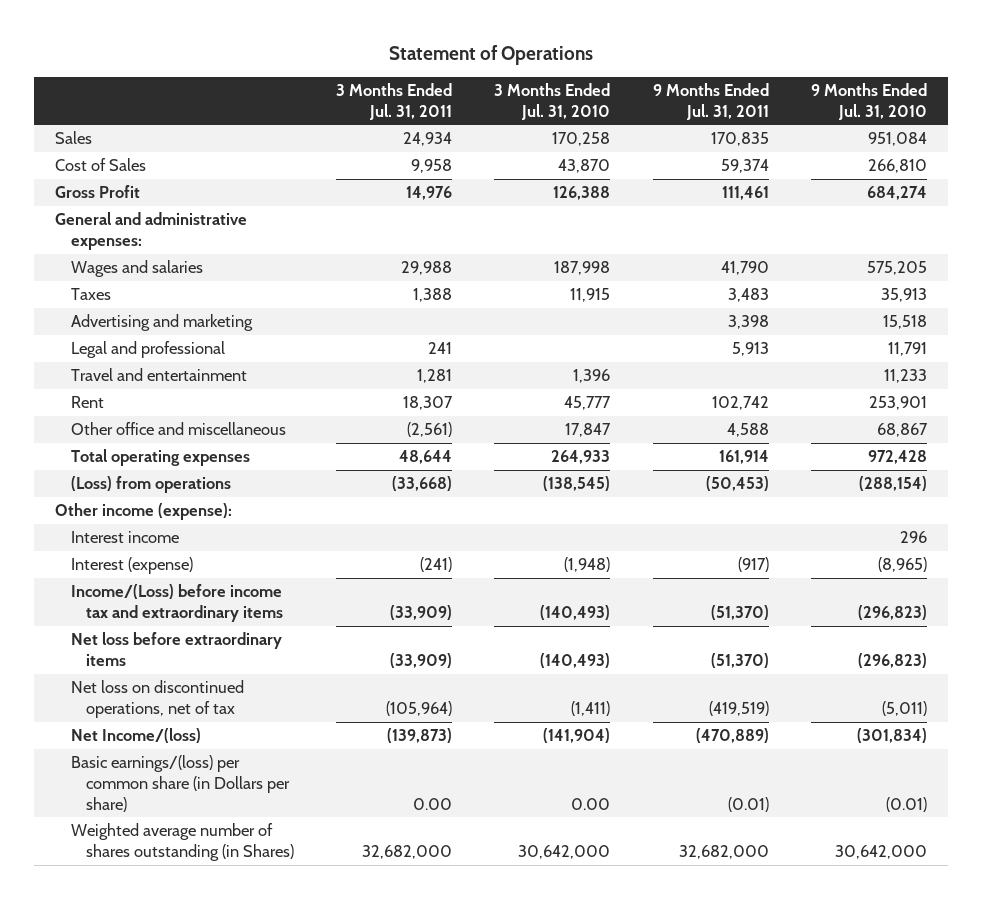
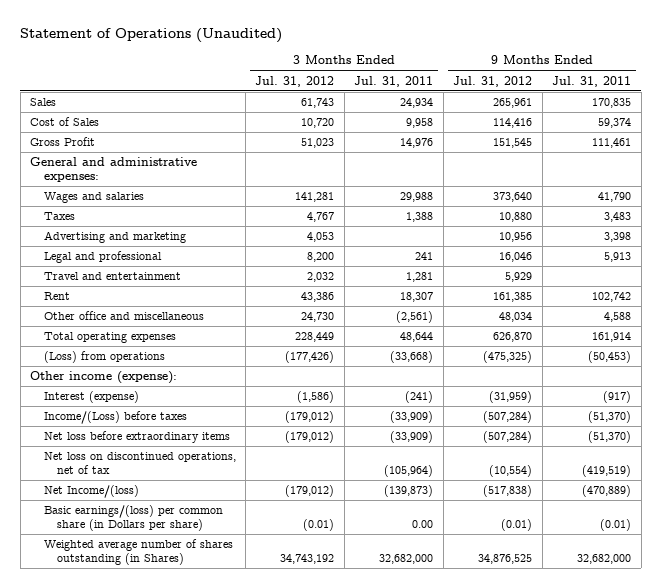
- Statement of Operations
+ Statement of Operations (Unaudited)
- | 3 Months Ended Jul. 31, 2011 | 3 Months Ended Jul. 31, 2010 | 9 Months Ended Jul. 31, 2011 | 9 Months Ended Jul. 31, 2010
+ | 3 Months Ended Jul. 31, 2012 | 3 Months Ended Jul. 31, 2011 | 9 Months Ended Jul. 31, 2012 | 9 Months Ended Jul. 31, 2011
- Interest income | | | | 296
- Income/(Loss) before income tax and extraordinary items | (33,909) | (140,493) | (51,370) | (296,823)
+ Income/(Loss) before taxes | (179,012) | (33,909) | (507,284) | (51,370)

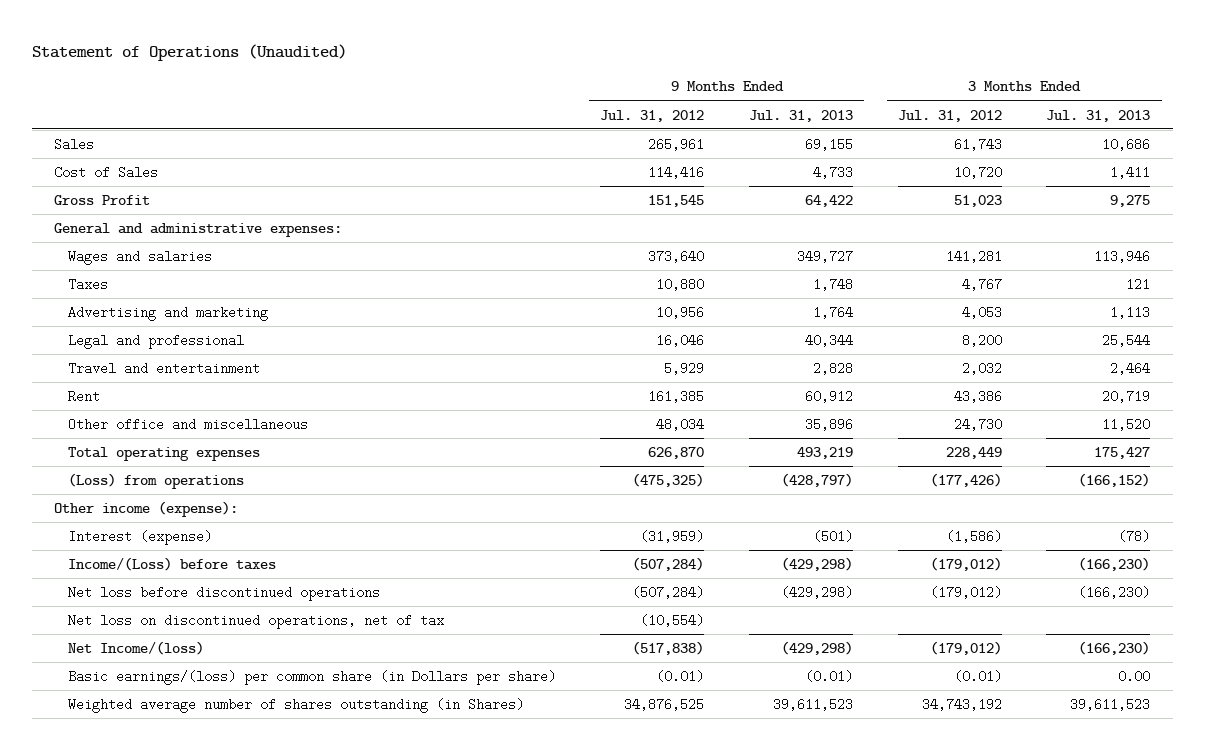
- | 3 Months Ended Jul. 31, 2012 | 3 Months Ended Jul. 31, 2011 | 9 Months Ended Jul. 31, 2012 | 9 Months Ended Jul. 31, 2011
+ | 9 Months Ended Jul. 31, 2012 | 9 Months Ended Jul. 31, 2013 | 3 Months Ended Jul. 31, 2012 | 3 Months Ended Jul. 31, 2013
- Net loss before extraordinary items | (179,012) | (33,909) | (507,284) | (51,370)
+ Net loss before discontinued operations | (507,284) | (429,298) | (179,012) | (166,230)

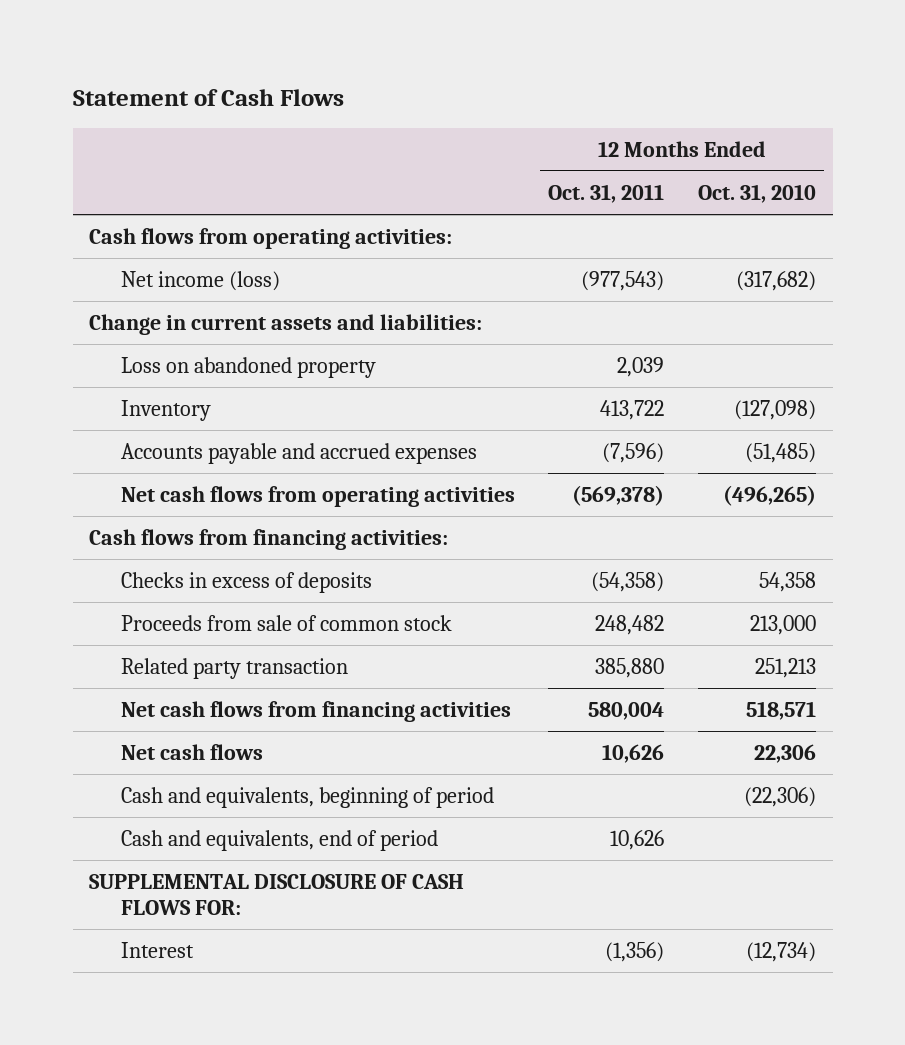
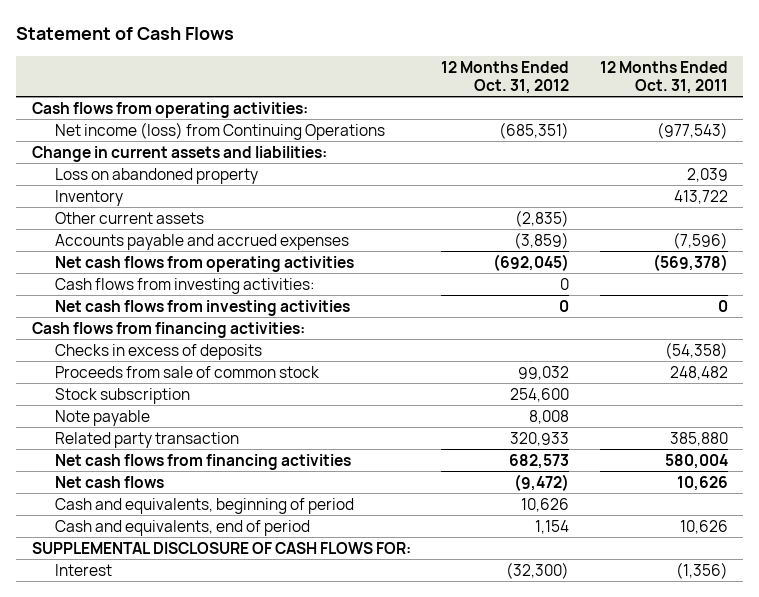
- | 12 Months Ended Oct. 31, 2011 | 12 Months Ended Oct. 31, 2010
+ | 12 Months Ended Oct. 31, 2012 | 12 Months Ended Oct. 31, 2011
- Net income (loss) | (977,543) | (317,682)
+ Net income (loss) from Continuing Operations | (685,351) | (977,543)
+ Other current assets | (2,835) |
+ Cash flows from investing activities: | 0 |
+ Net cash flows from investing activities | 0 | 0
+ Stock subscription | 254,600 |
+ Note payable | 8,008 |

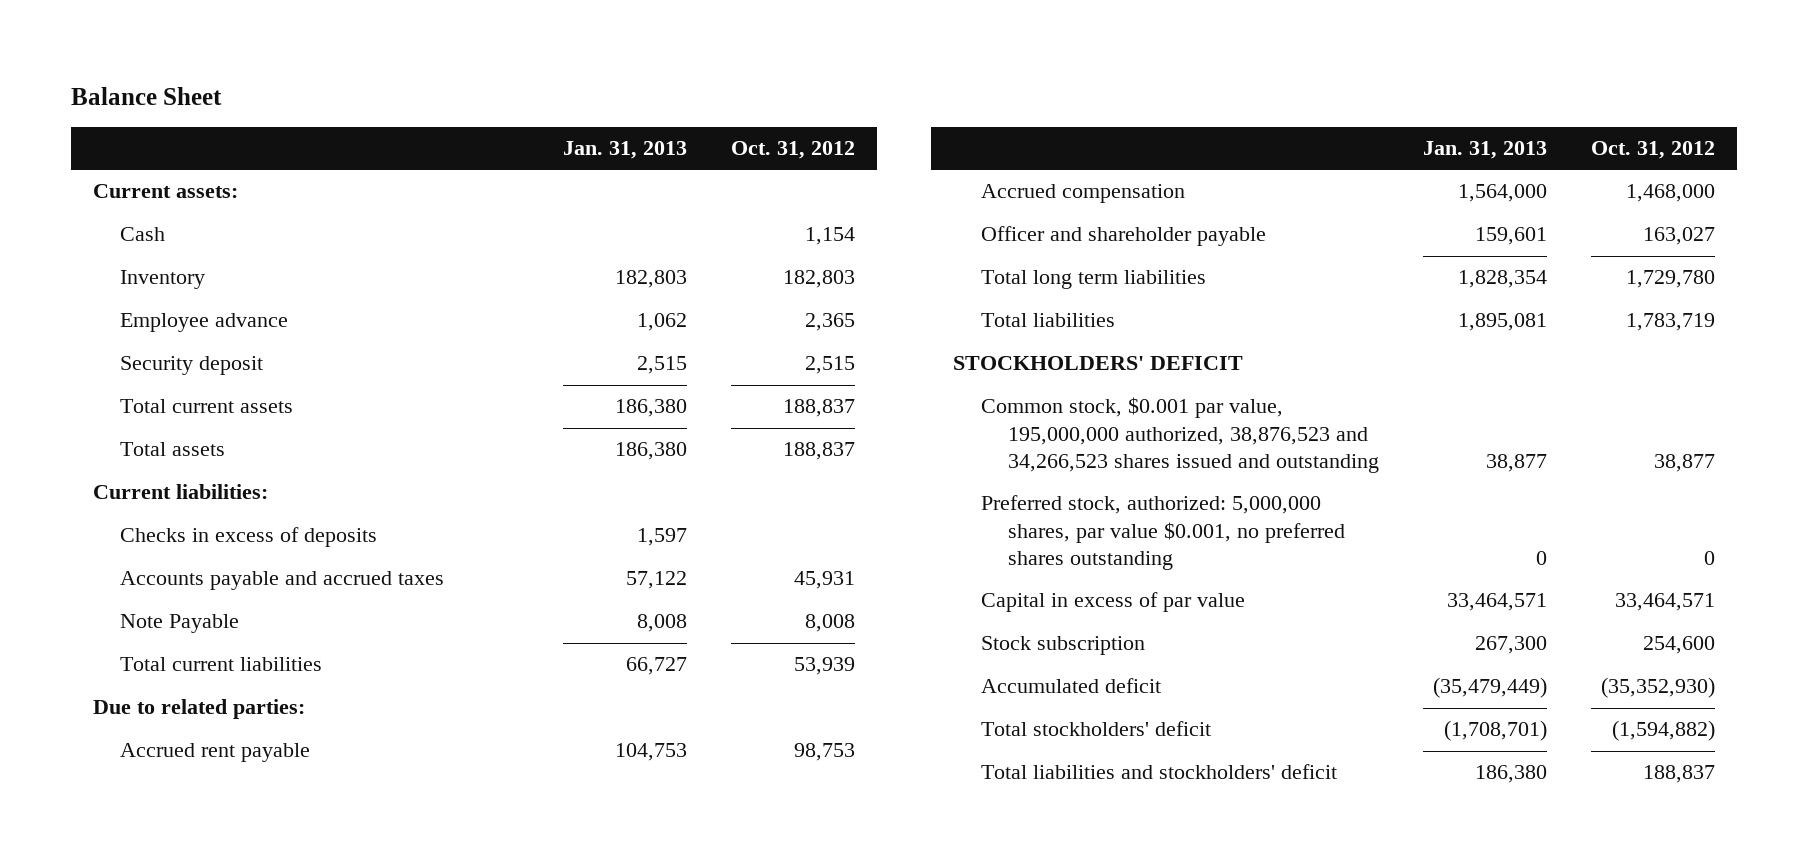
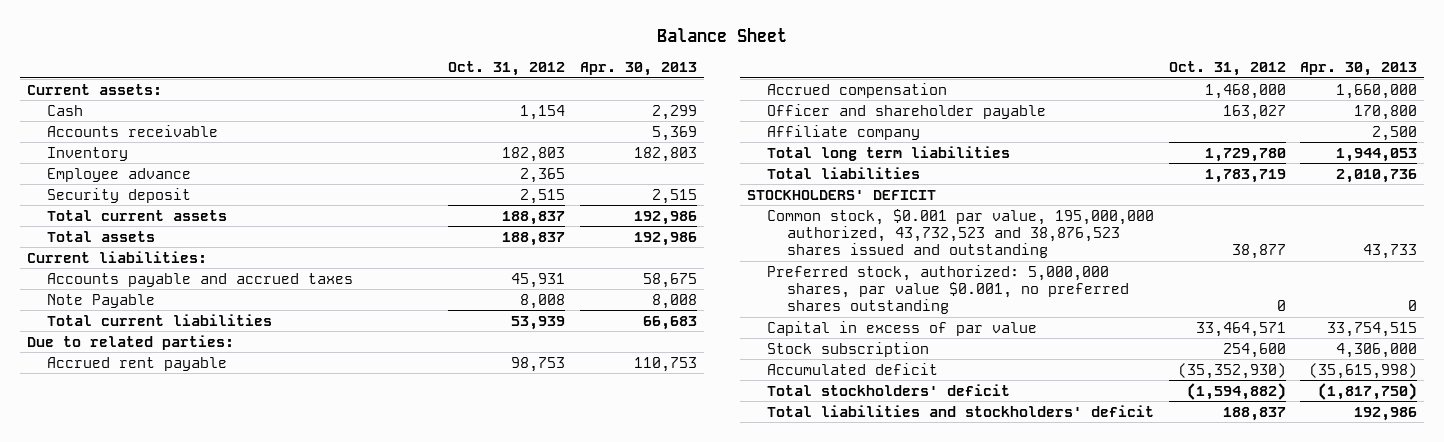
- | Jan. 31, 2013 | Oct. 31, 2012
+ | Oct. 31, 2012 | Apr. 30, 2013
+ Accounts receivable | | 5,369
- Checks in excess of deposits | 1,597 |
+ Affiliate company | | 2,500
- Common stock, $0.001 par value, 195,000,000 authorized, 38,876,523 and 34,266,523 shares issued and outstanding | 38,877 | 38,877
+ Common stock, $0.001 par value, 195,000,000 authorized, 43,732,523 and 38,876,523 shares issued and outstanding | 38,877 | 43,733

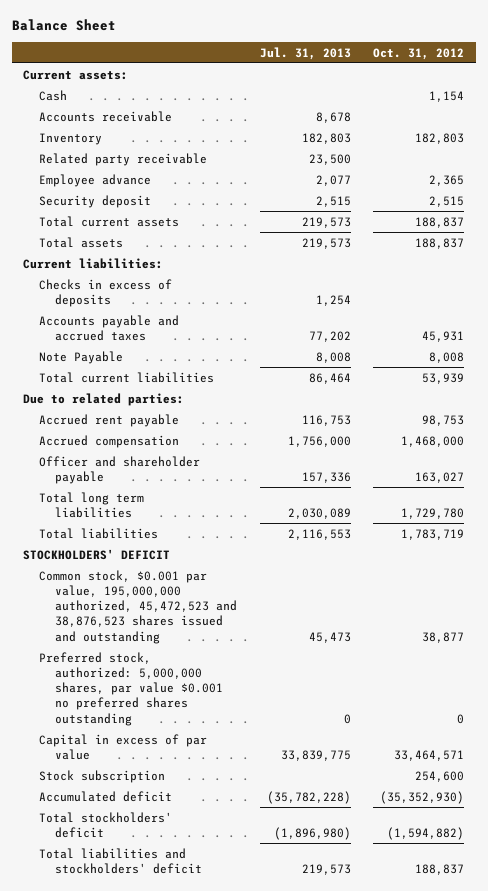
- | Oct. 31, 2012 | Apr. 30, 2013
+ | Jul. 31, 2013 | Oct. 31, 2012
+ Related party receivable | 23,500 |
+ Checks in excess of deposits | 1,254 |
- Affiliate company | | 2,500
- Common stock, $0.001 par value, 195,000,000 authorized, 43,732,523 and 38,876,523 shares issued and outstanding | 38,877 | 43,733
- Preferred stock, authorized: 5,000,000 shares, par value $0.001, no preferred shares outstanding | 0 | 0
+ Common stock, $0.001 par value, 195,000,000 authorized, 45,472,523 and 38,876,523 shares issued and outstanding | 45,473 | 38,877
+ Preferred stock, authorized: 5,000,000 shares, par value $0.001 no preferred shares outstanding | 0 | 0

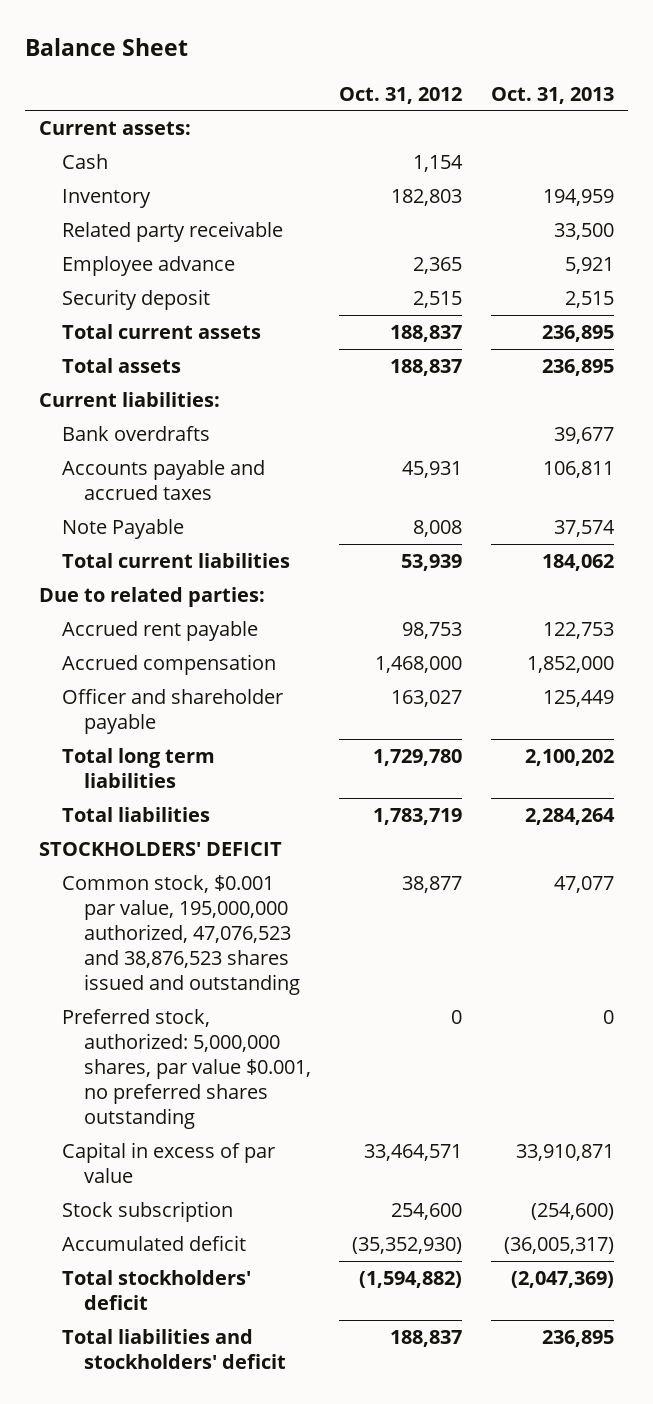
- | Jul. 31, 2013 | Oct. 31, 2012
+ | Oct. 31, 2012 | Oct. 31, 2013
- Accounts receivable | 8,678 |
- Checks in excess of deposits | 1,254 |
+ Bank overdrafts | | 39,677
- Common stock, $0.001 par value, 195,000,000 authorized, 45,472,523 and 38,876,523 shares issued and outstanding | 45,473 | 38,877
- Preferred stock, authorized: 5,000,000 shares, par value $0.001 no preferred shares outstanding | 0 | 0
+ Common stock, $0.001 par value, 195,000,000 authorized, 47,076,523 and 38,876,523 shares issued and outstanding | 38,877 | 47,077
+ Preferred stock, authorized: 5,000,000 shares, par value $0.001, no preferred shares outstanding | 0 | 0

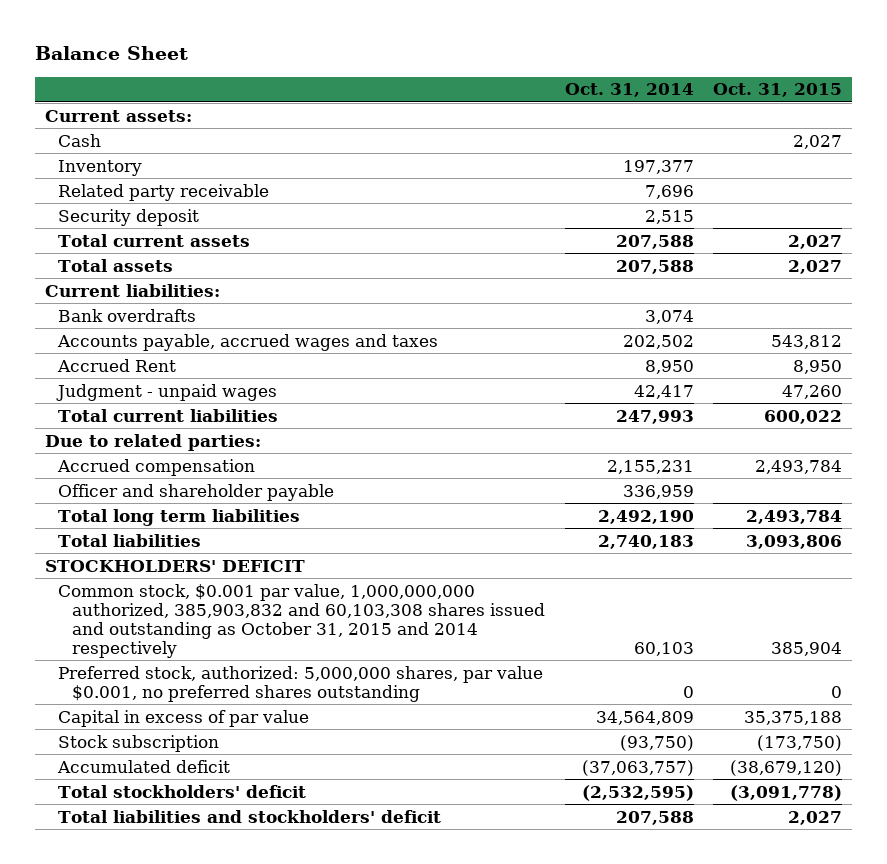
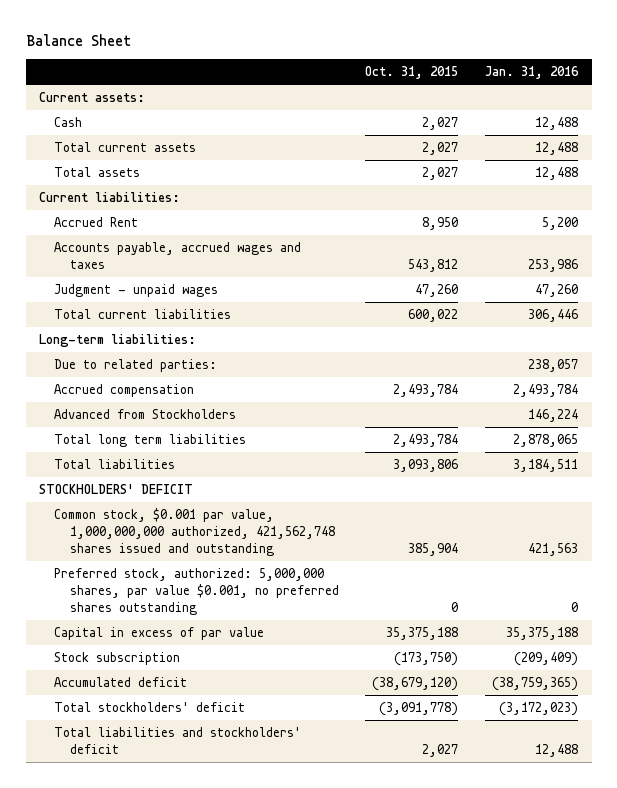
- | Oct. 31, 2014 | Oct. 31, 2015
+ | Oct. 31, 2015 | Jan. 31, 2016
- Inventory | 197,377 |
- Related party receivable | 7,696 |
- Security deposit | 2,515 |
- Bank overdrafts | 3,074 |
moved down: Accounts payable, accrued wages and taxes | 543,812 | 253,986
+ Long-term liabilities:
- Officer and shareholder payable | 336,959 |
+ Advanced from Stockholders | | 146,224
- Common stock, $0.001 par value, 1,000,000,000 authorized, 385,903,832 and 60,103,308 shares issued and outstanding as October 31, 2015 and 2014 respectively | 60,103 | 385,904
+ Common stock, $0.001 par value, 1,000,000,000 authorized, 421,562,748 shares issued and outstanding | 385,904 | 421,563

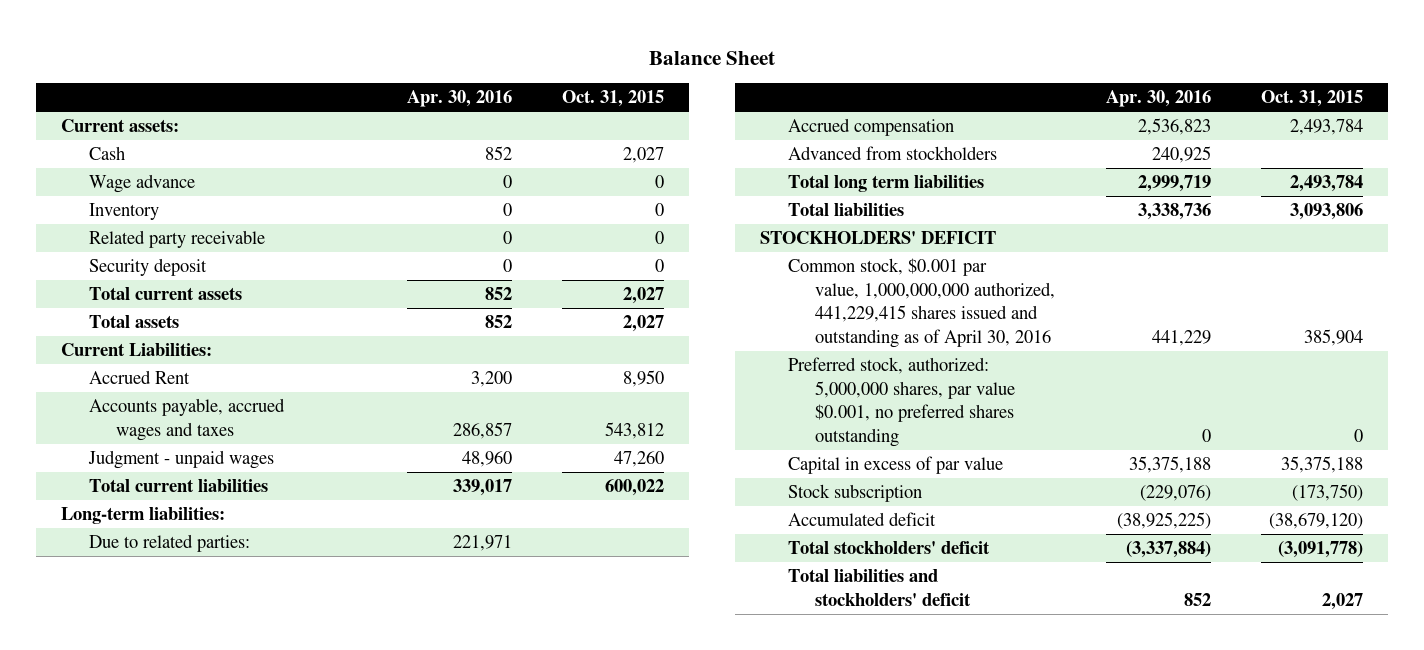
- | Oct. 31, 2015 | Jan. 31, 2016
+ | Apr. 30, 2016 | Oct. 31, 2015
+ Wage advance | 0 | 0
+ Inventory | 0 | 0
+ Related party receivable | 0 | 0
+ Security deposit | 0 | 0
- Current liabilities:
+ Current Liabilities:
- Advanced from Stockholders | | 146,224
+ Advanced from stockholders | 240,925 |
- Common stock, $0.001 par value, 1,000,000,000 authorized, 421,562,748 shares issued and outstanding | 385,904 | 421,563
+ Common stock, $0.001 par value, 1,000,000,000 authorized, 441,229,415 shares issued and outstanding as of April 30, 2016 | 441,229 | 385,904

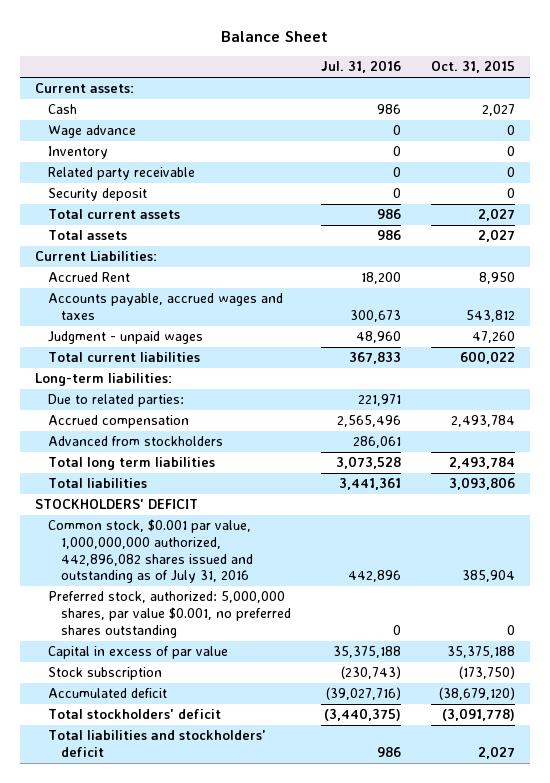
- | Apr. 30, 2016 | Oct. 31, 2015
+ | Jul. 31, 2016 | Oct. 31, 2015
- Common stock, $0.001 par value, 1,000,000,000 authorized, 441,229,415 shares issued and outstanding as of April 30, 2016 | 441,229 | 385,904
+ Common stock, $0.001 par value, 1,000,000,000 authorized, 442,896,082 shares issued and outstanding as of July 31, 2016 | 442,896 | 385,904

